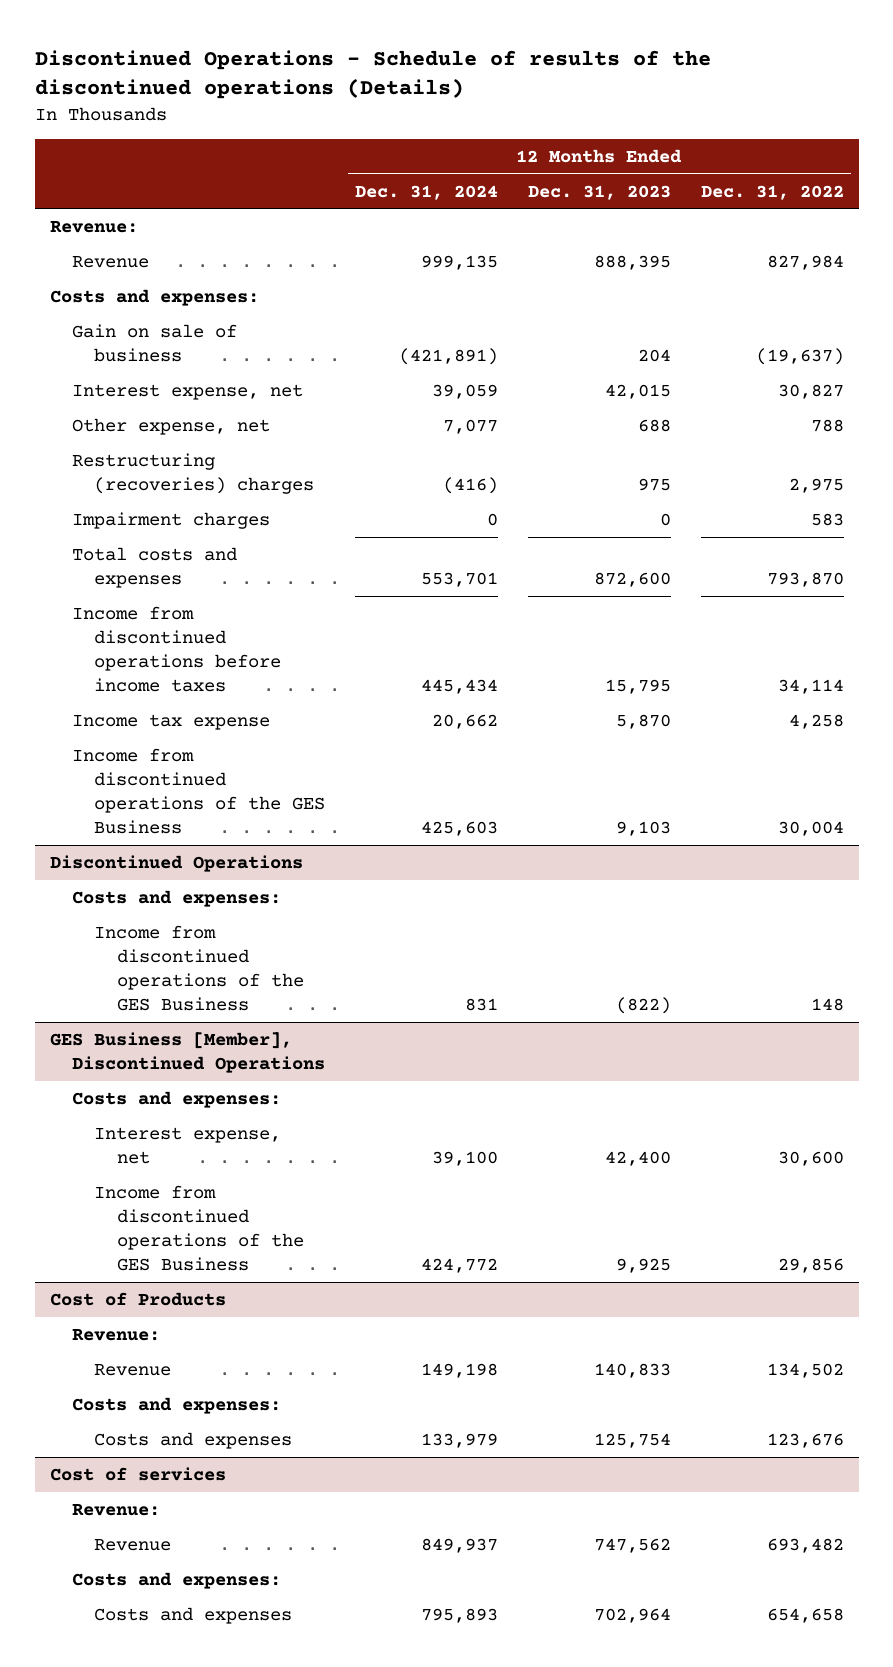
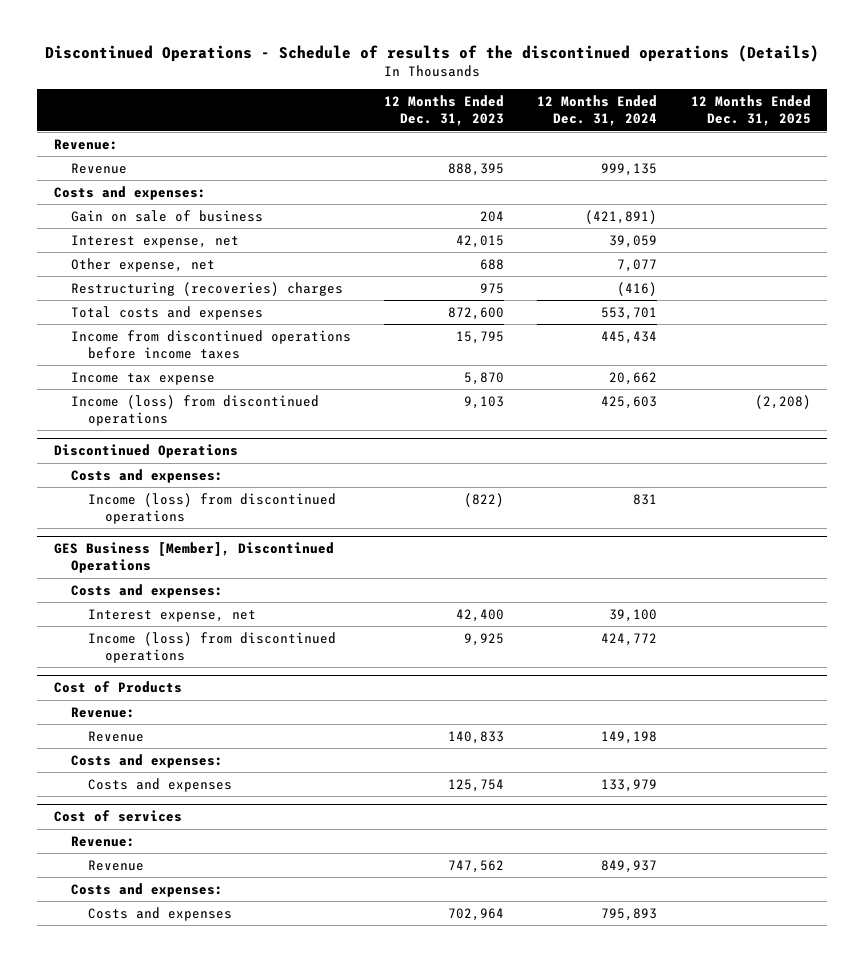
- | 12 Months Ended Dec. 31, 2024 | 12 Months Ended Dec. 31, 2023 | 12 Months Ended Dec. 31, 2022
+ | 12 Months Ended Dec. 31, 2023 | 12 Months Ended Dec. 31, 2024 | 12 Months Ended Dec. 31, 2025
- Impairment charges | 0 | 0 | 583
- Income from discontinued operations of the GES Business | 425,603 | 9,103 | 30,004
+ Income (loss) from discontinued operations | 9,103 | 425,603 | (2,208)
@ Discontinued Operations
- Income from discontinued operations of the GES Business | 831 | (822) | 148
+ Income (loss) from discontinued operations | (822) | 831 |
@ GES Business [Member], Discontinued Operations
- Income from discontinued operations of the GES Business | 424,772 | 9,925 | 29,856
+ Income (loss) from discontinued operations | 9,925 | 424,772 |

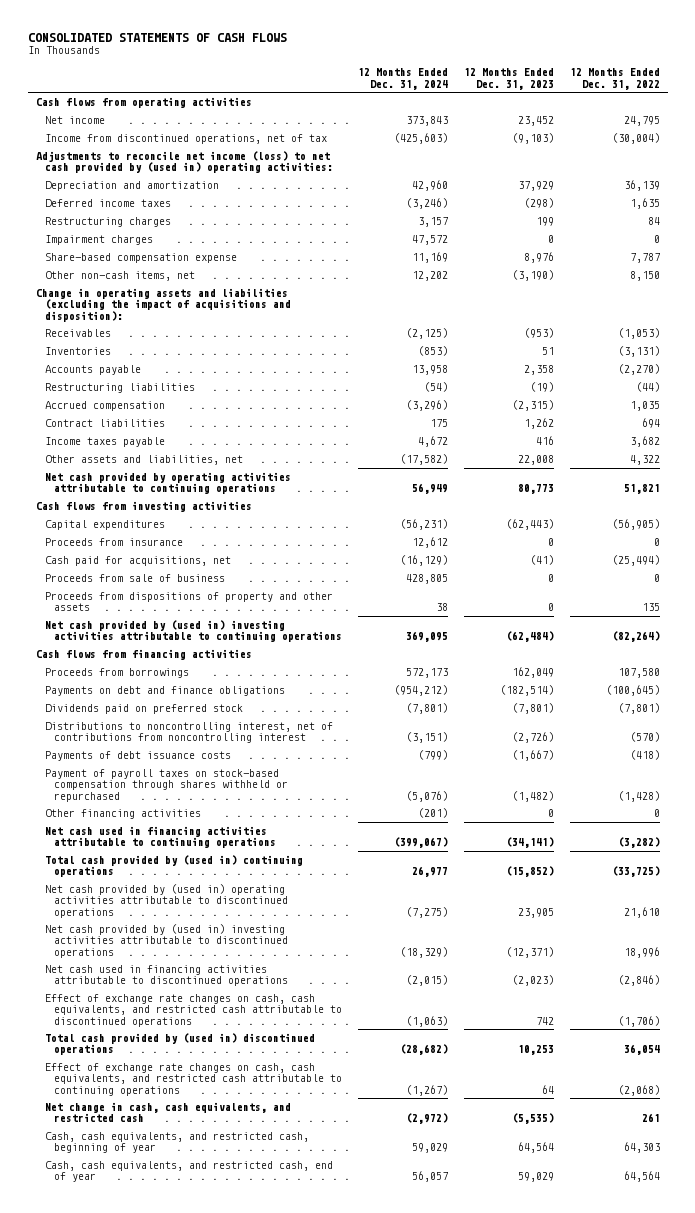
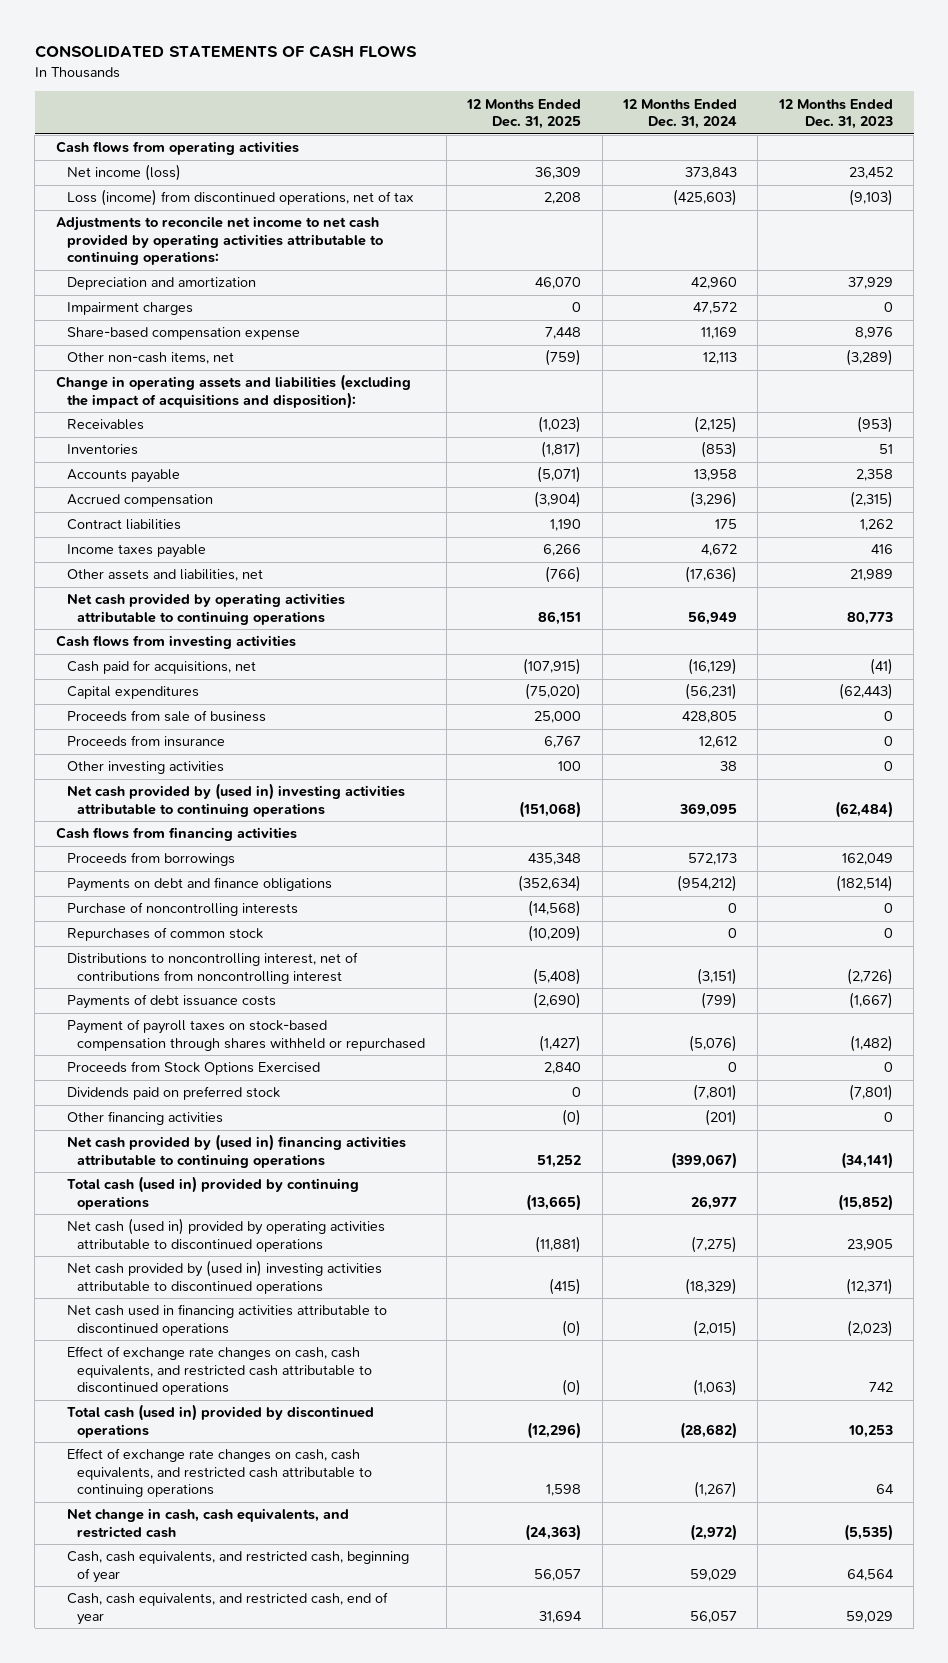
- | 12 Months Ended Dec. 31, 2024 | 12 Months Ended Dec. 31, 2023 | 12 Months Ended Dec. 31, 2022
+ | 12 Months Ended Dec. 31, 2025 | 12 Months Ended Dec. 31, 2024 | 12 Months Ended Dec. 31, 2023
- Net income | 373,843 | 23,452 | 24,795
- Income from discontinued operations, net of tax | (425,603) | (9,103) | (30,004)
- Adjustments to reconcile net income (loss) to net cash provided by (used in) operating activities:
+ Net income (loss) | 36,309 | 373,843 | 23,452
+ Loss (income) from discontinued operations, net of tax | 2,208 | (425,603) | (9,103)
+ Adjustments to reconcile net income to net cash provided by operating activities attributable to continuing operations:
- Deferred income taxes | (3,246) | (298) | 1,635
- Restructuring charges | 3,157 | 199 | 84
- Other non-cash items, net | 12,202 | (3,190) | 8,150
+ Other non-cash items, net | (759) | 12,113 | (3,289)
- Restructuring liabilities | (54) | (19) | (44)
- Other assets and liabilities, net | (17,582) | 22,008 | 4,322
+ Other assets and liabilities, net | (766) | (17,636) | 21,989
moved down: Capital expenditures | (75,020) | (56,231) | (62,443)
- Proceeds from dispositions of property and other assets | 38 | 0 | 135
moved down: Proceeds from insurance | 6,767 | 12,612 | 0
+ Other investing activities | 100 | 38 | 0
+ Purchase of noncontrolling interests | (14,568) | 0 | 0
+ Repurchases of common stock | (10,209) | 0 | 0
+ Proceeds from Stock Options Exercised | 2,840 | 0 | 0
moved down: Dividends paid on preferred stock | 0 | (7,801) | (7,801)
- Net cash used in financing activities attributable to continuing operations | (399,067) | (34,141) | (3,282)
- Total cash provided by (used in) continuing operations | 26,977 | (15,852) | (33,725)
- Net cash provided by (used in) operating activities attributable to discontinued operations | (7,275) | 23,905 | 21,610
+ Net cash provided by (used in) financing activities attributable to continuing operations | 51,252 | (399,067) | (34,141)
+ Total cash (used in) provided by continuing operations | (13,665) | 26,977 | (15,852)
+ Net cash (used in) provided by operating activities attributable to discontinued operations | (11,881) | (7,275) | 23,905
- Total cash provided by (used in) discontinued operations | (28,682) | 10,253 | 36,054
+ Total cash (used in) provided by discontinued operations | (12,296) | (28,682) | 10,253

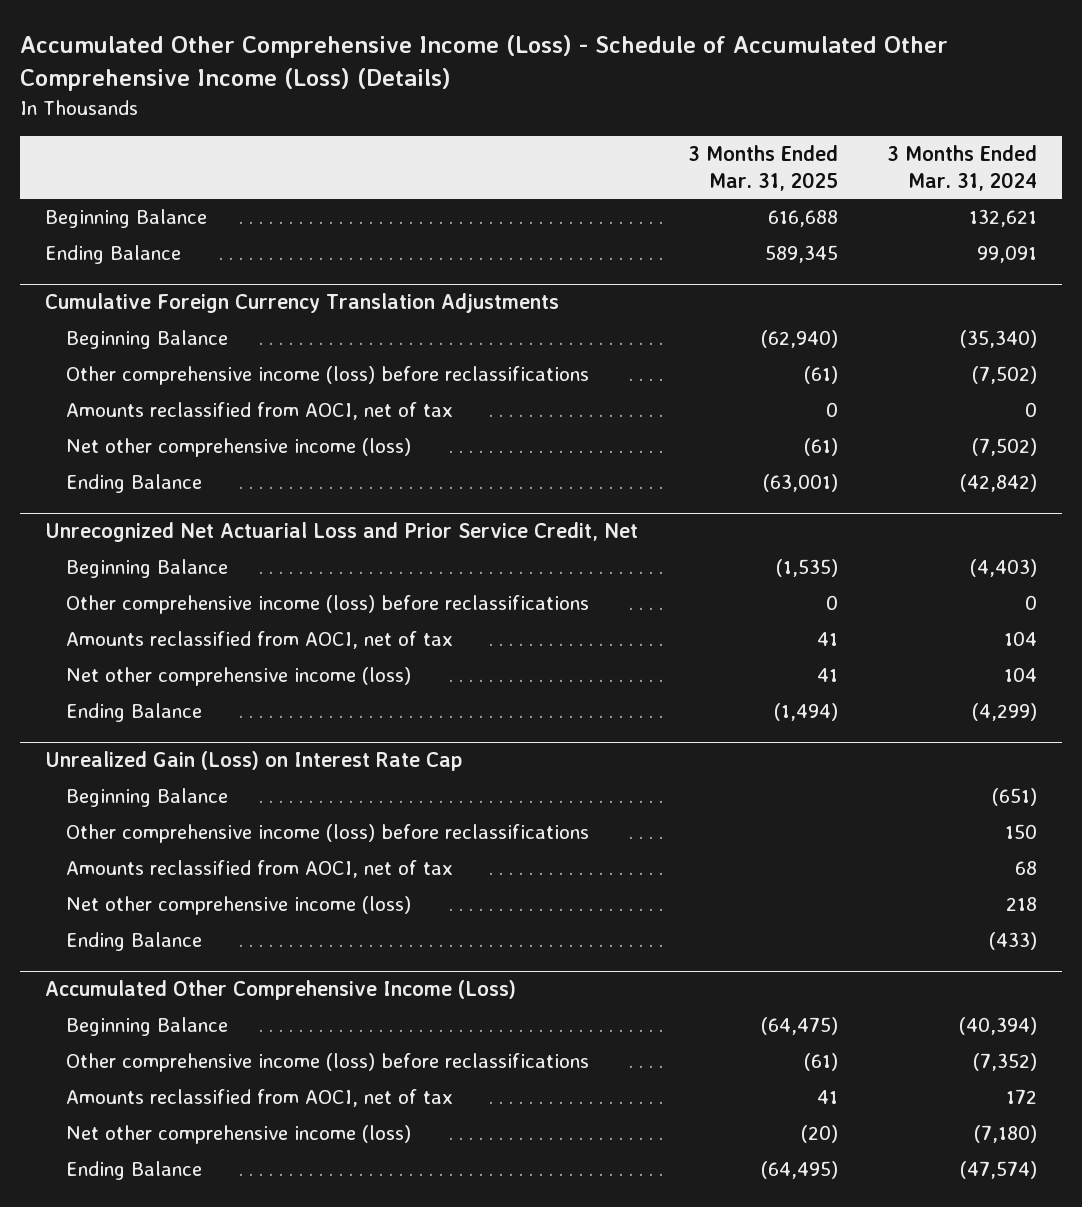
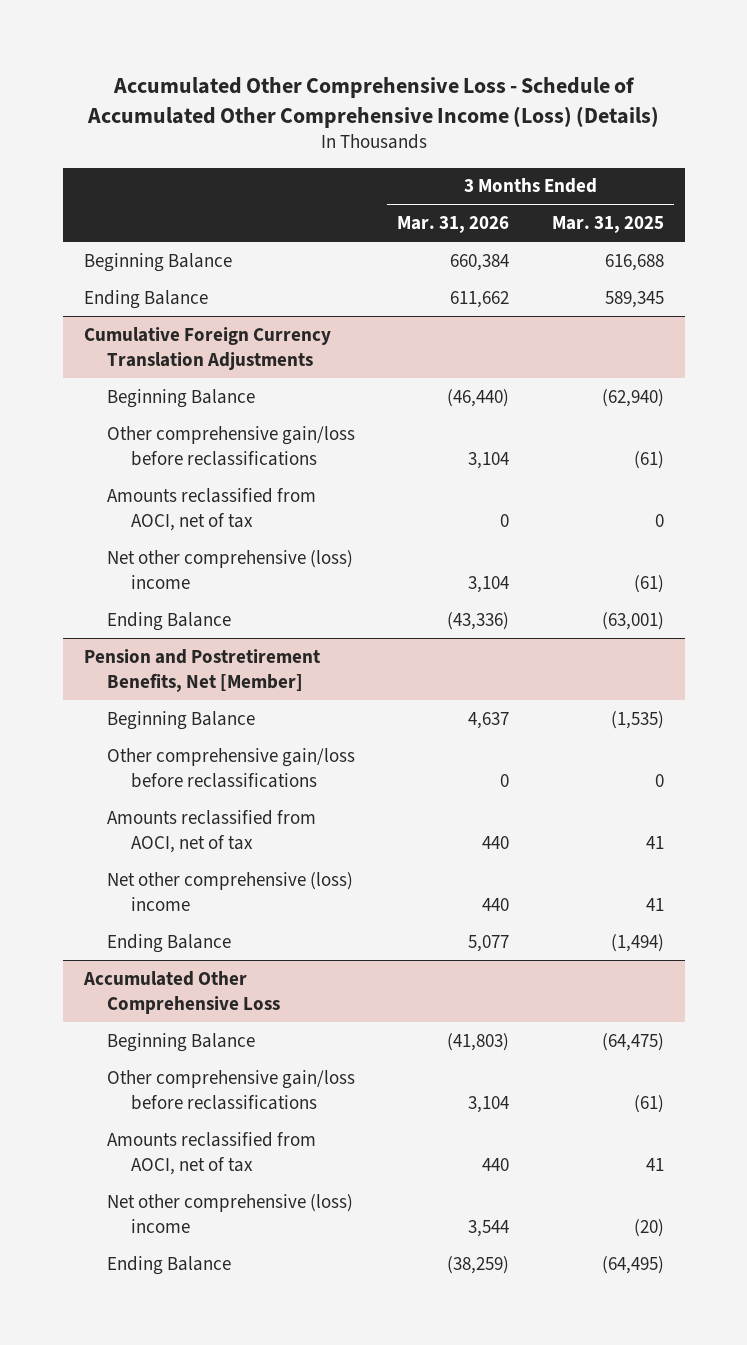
- Accumulated Other Comprehensive Income (Loss) - Schedule of Accumulated Other Comprehensive Income (Loss) (Details)
+ Accumulated Other Comprehensive Loss - Schedule of Accumulated Other Comprehensive Income (Loss) (Details)
- | 3 Months Ended Mar. 31, 2025 | 3 Months Ended Mar. 31, 2024
+ | 3 Months Ended Mar. 31, 2026 | 3 Months Ended Mar. 31, 2025
@ Cumulative Foreign Currency Translation Adjustments
- Other comprehensive income (loss) before reclassifications | (61) | (7,502)
+ Other comprehensive gain/loss before reclassifications | 3,104 | (61)
- Net other comprehensive income (loss) | (61) | (7,502)
+ Net other comprehensive (loss) income | 3,104 | (61)
- Unrecognized Net Actuarial Loss and Prior Service Credit, Net
+ Pension and Postretirement Benefits, Net [Member]
- Other comprehensive income (loss) before reclassifications | 0 | 0
+ Other comprehensive gain/loss before reclassifications | 0 | 0
- Net other comprehensive income (loss) | 41 | 104
+ Net other comprehensive (loss) income | 440 | 41
- Unrealized Gain (Loss) on Interest Rate Cap
- Beginning Balance | | (651)
- Other comprehensive income (loss) before reclassifications | | 150
- Amounts reclassified from AOCI, net of tax | | 68
- Net other comprehensive income (loss) | | 218
- Ending Balance | | (433)
- Accumulated Other Comprehensive Income (Loss)
+ Accumulated Other Comprehensive Loss
- Other comprehensive income (loss) before reclassifications | (61) | (7,352)
+ Other comprehensive gain/loss before reclassifications | 3,104 | (61)
- Net other comprehensive income (loss) | (20) | (7,180)
+ Net other comprehensive (loss) income | 3,544 | (20)

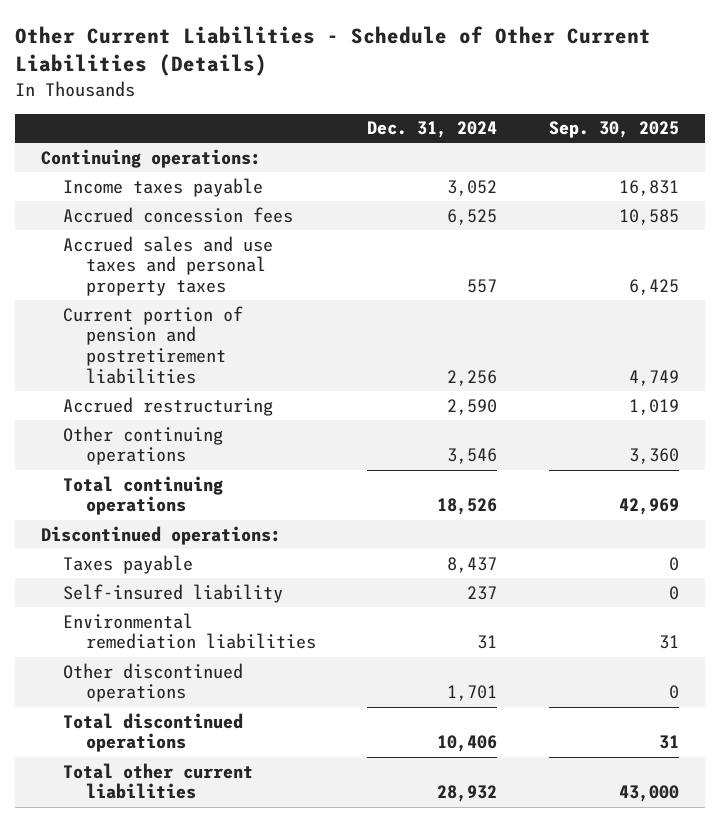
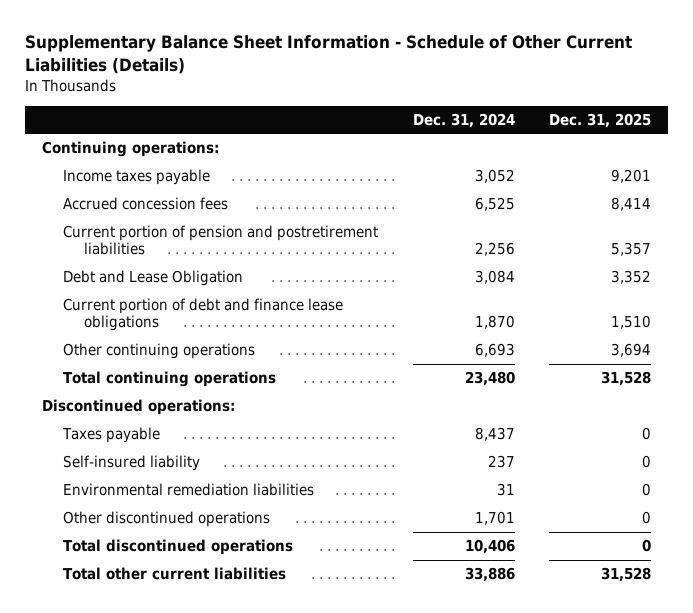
- Other Current Liabilities - Schedule of Other Current Liabilities (Details)
+ Supplementary Balance Sheet Information - Schedule of Other Current Liabilities (Details)
- | Dec. 31, 2024 | Sep. 30, 2025
+ | Dec. 31, 2024 | Dec. 31, 2025
- Accrued sales and use taxes and personal property taxes | 557 | 6,425
- Accrued restructuring | 2,590 | 1,019
- Other continuing operations | 3,546 | 3,360
- Total continuing operations | 18,526 | 42,969
+ Debt and Lease Obligation | 3,084 | 3,352
+ Current portion of debt and finance lease obligations | 1,870 | 1,510
+ Other continuing operations | 6,693 | 3,694
+ Total continuing operations | 23,480 | 31,528
- Total other current liabilities | 28,932 | 43,000
+ Total other current liabilities | 33,886 | 31,528

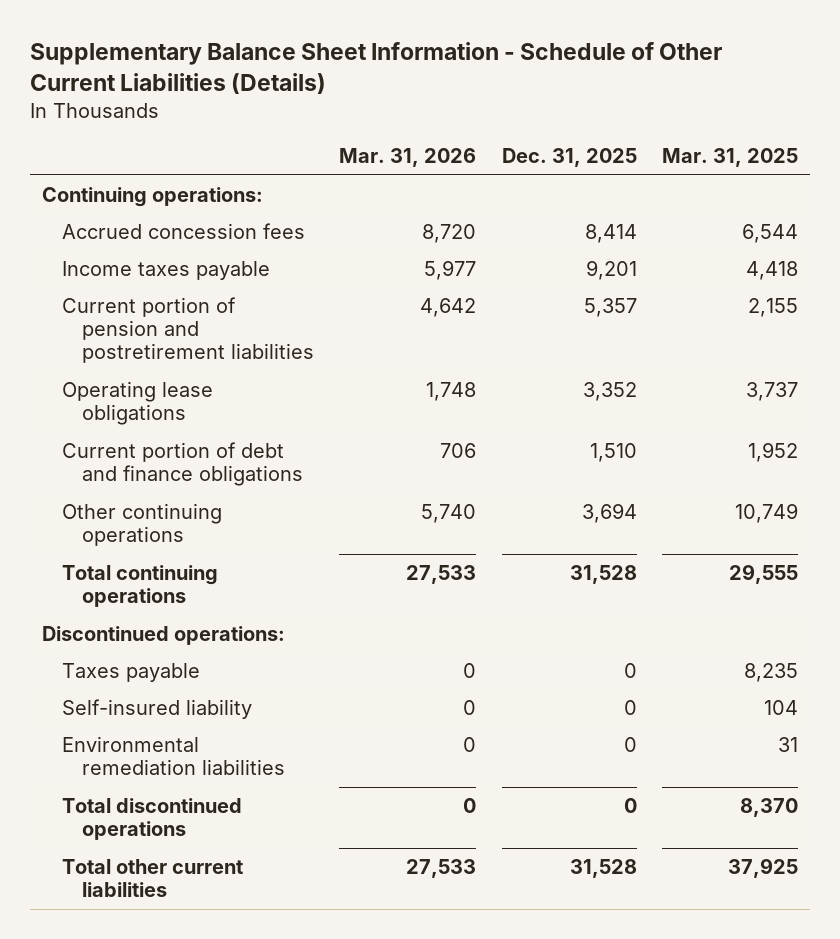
- | Dec. 31, 2024 | Dec. 31, 2025
+ | Mar. 31, 2026 | Dec. 31, 2025 | Mar. 31, 2025
moved down: Income taxes payable | 5,977 | 9,201 | 4,418
- Debt and Lease Obligation | 3,084 | 3,352
- Current portion of debt and finance lease obligations | 1,870 | 1,510
+ Operating lease obligations | 1,748 | 3,352 | 3,737
+ Current portion of debt and finance obligations | 706 | 1,510 | 1,952
- Other discontinued operations | 1,701 | 0

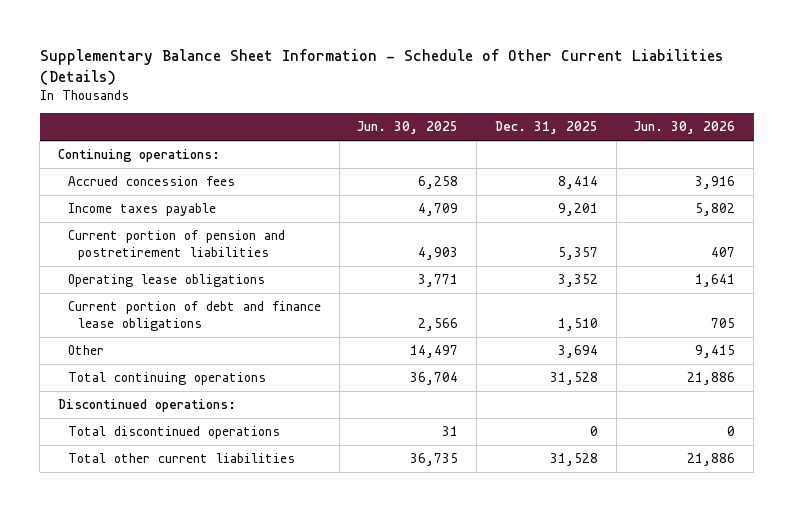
- | Mar. 31, 2026 | Dec. 31, 2025 | Mar. 31, 2025
+ | Jun. 30, 2025 | Dec. 31, 2025 | Jun. 30, 2026
- Current portion of debt and finance obligations | 706 | 1,510 | 1,952
- Other continuing operations | 5,740 | 3,694 | 10,749
+ Current portion of debt and finance lease obligations | 2,566 | 1,510 | 705
+ Other | 14,497 | 3,694 | 9,415
- Taxes payable | 0 | 0 | 8,235
- Self-insured liability | 0 | 0 | 104
- Environmental remediation liabilities | 0 | 0 | 31

